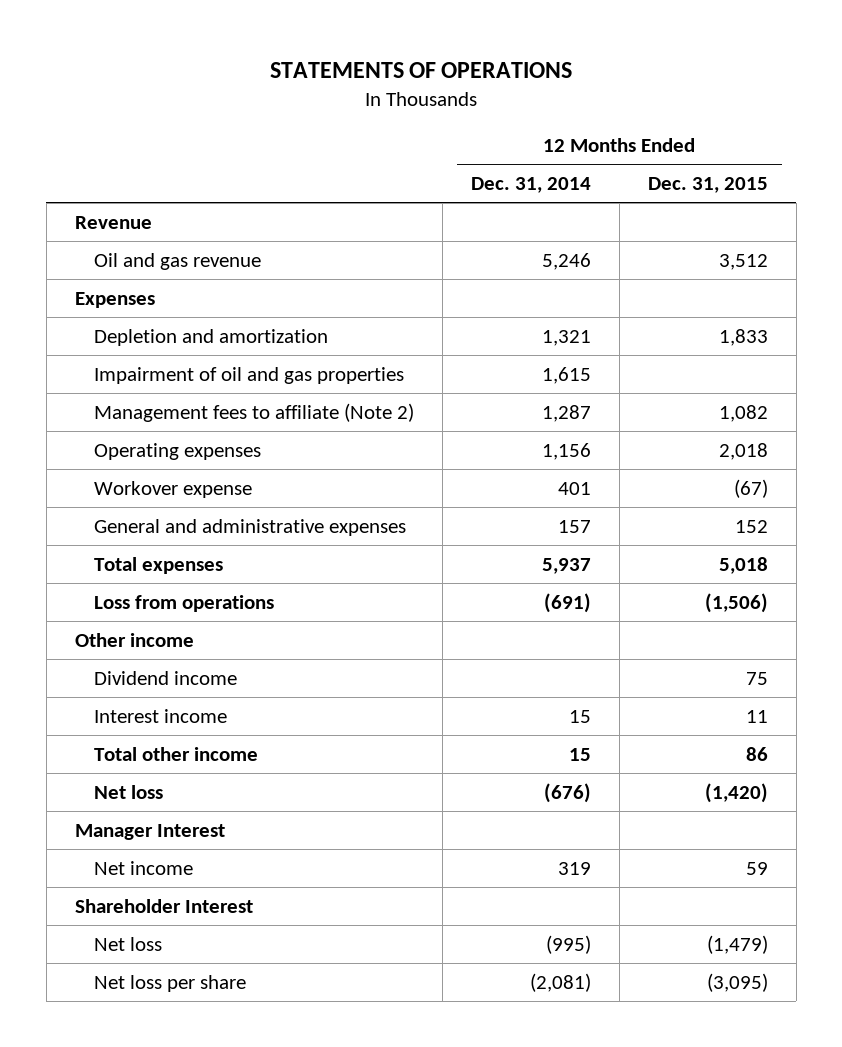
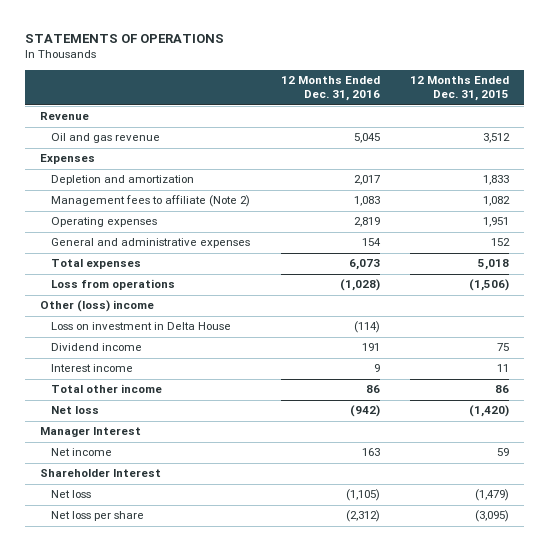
- | 12 Months Ended Dec. 31, 2014 | 12 Months Ended Dec. 31, 2015
+ | 12 Months Ended Dec. 31, 2016 | 12 Months Ended Dec. 31, 2015
- Impairment of oil and gas properties | 1,615 |
- Operating expenses | 1,156 | 2,018
- Workover expense | 401 | (67)
+ Operating expenses | 2,819 | 1,951
- Other income
+ Other (loss) income
+ Loss on investment in Delta House | (114) |

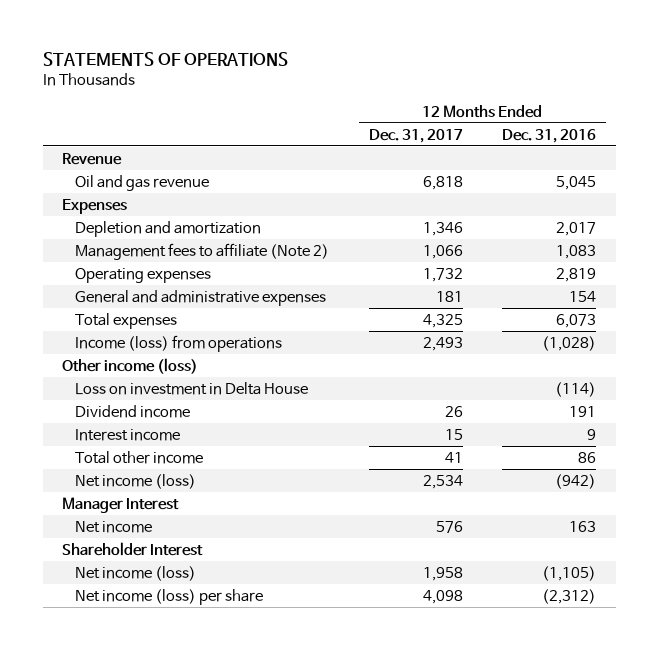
- | 12 Months Ended Dec. 31, 2016 | 12 Months Ended Dec. 31, 2015
+ | 12 Months Ended Dec. 31, 2017 | 12 Months Ended Dec. 31, 2016
- Loss from operations | (1,028) | (1,506)
- Other (loss) income
+ Income (loss) from operations | 2,493 | (1,028)
+ Other income (loss)
- Net loss | (942) | (1,420)
+ Net income (loss) | 2,534 | (942)
- Net loss | (1,105) | (1,479)
- Net loss per share | (2,312) | (3,095)
+ Net income (loss) | 1,958 | (1,105)
+ Net income (loss) per share | 4,098 | (2,312)

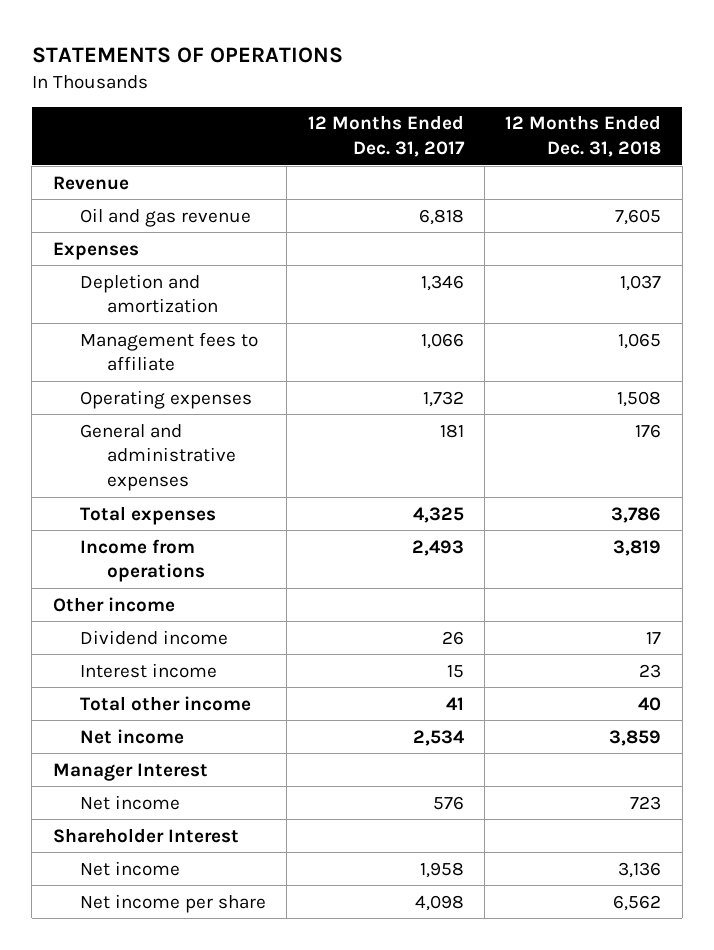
- | 12 Months Ended Dec. 31, 2017 | 12 Months Ended Dec. 31, 2016
+ | 12 Months Ended Dec. 31, 2017 | 12 Months Ended Dec. 31, 2018
- Management fees to affiliate (Note 2) | 1,066 | 1,083
+ Management fees to affiliate | 1,066 | 1,065
- Income (loss) from operations | 2,493 | (1,028)
- Other income (loss)
- Loss on investment in Delta House | | (114)
+ Income from operations | 2,493 | 3,819
+ Other income
- Net income (loss) | 2,534 | (942)
+ Net income | 2,534 | 3,859
- Net income (loss) | 1,958 | (1,105)
- Net income (loss) per share | 4,098 | (2,312)
+ Net income | 1,958 | 3,136
+ Net income per share | 4,098 | 6,562

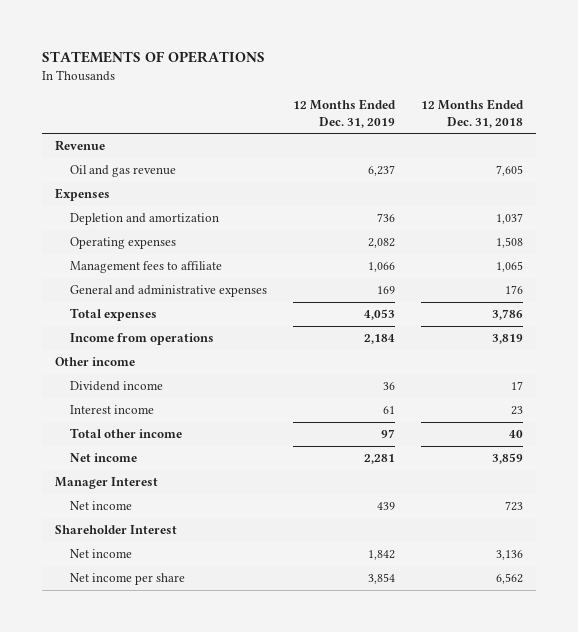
- | 12 Months Ended Dec. 31, 2017 | 12 Months Ended Dec. 31, 2018
+ | 12 Months Ended Dec. 31, 2019 | 12 Months Ended Dec. 31, 2018
moved down: Management fees to affiliate | 1,066 | 1,065

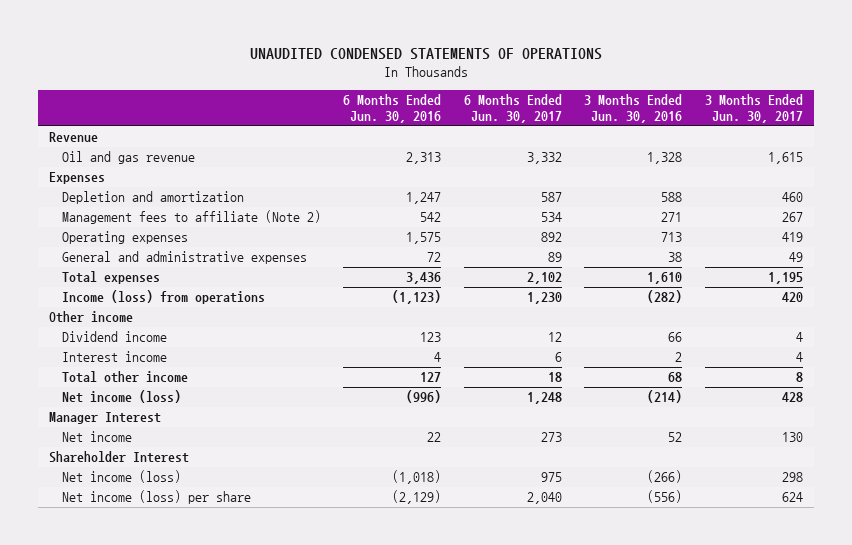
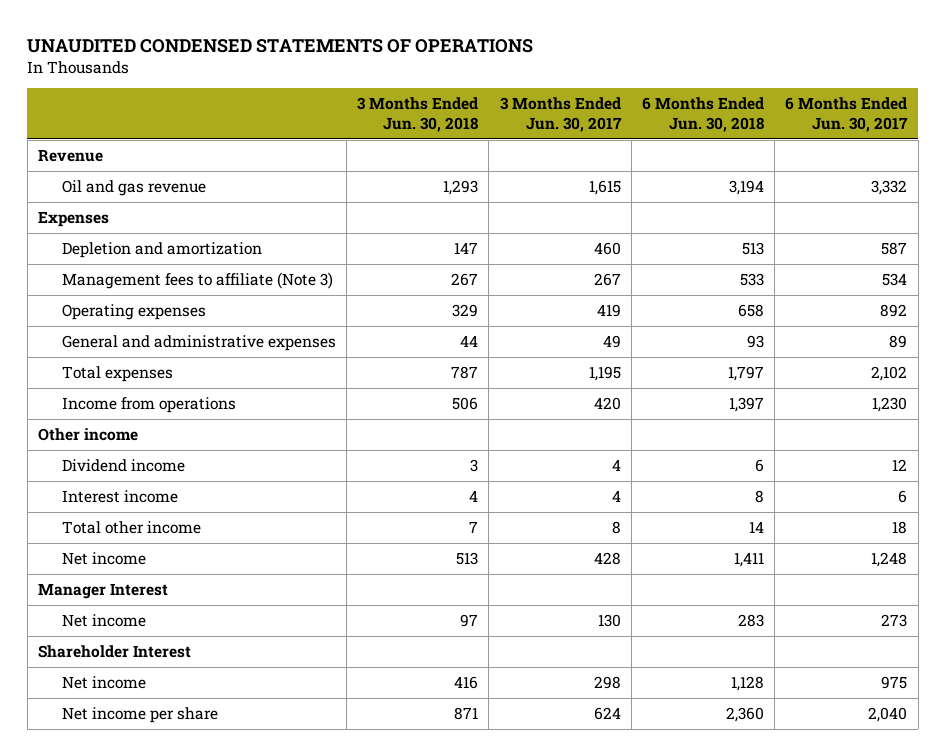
- | 6 Months Ended Jun. 30, 2016 | 6 Months Ended Jun. 30, 2017 | 3 Months Ended Jun. 30, 2016 | 3 Months Ended Jun. 30, 2017
+ | 3 Months Ended Jun. 30, 2018 | 3 Months Ended Jun. 30, 2017 | 6 Months Ended Jun. 30, 2018 | 6 Months Ended Jun. 30, 2017
- Management fees to affiliate (Note 2) | 542 | 534 | 271 | 267
+ Management fees to affiliate (Note 3) | 267 | 267 | 533 | 534
- Income (loss) from operations | (1,123) | 1,230 | (282) | 420
+ Income from operations | 506 | 420 | 1,397 | 1,230
- Net income (loss) | (996) | 1,248 | (214) | 428
+ Net income | 513 | 428 | 1,411 | 1,248
- Net income (loss) | (1,018) | 975 | (266) | 298
- Net income (loss) per share | (2,129) | 2,040 | (556) | 624
+ Net income | 416 | 298 | 1,128 | 975
+ Net income per share | 871 | 624 | 2,360 | 2,040

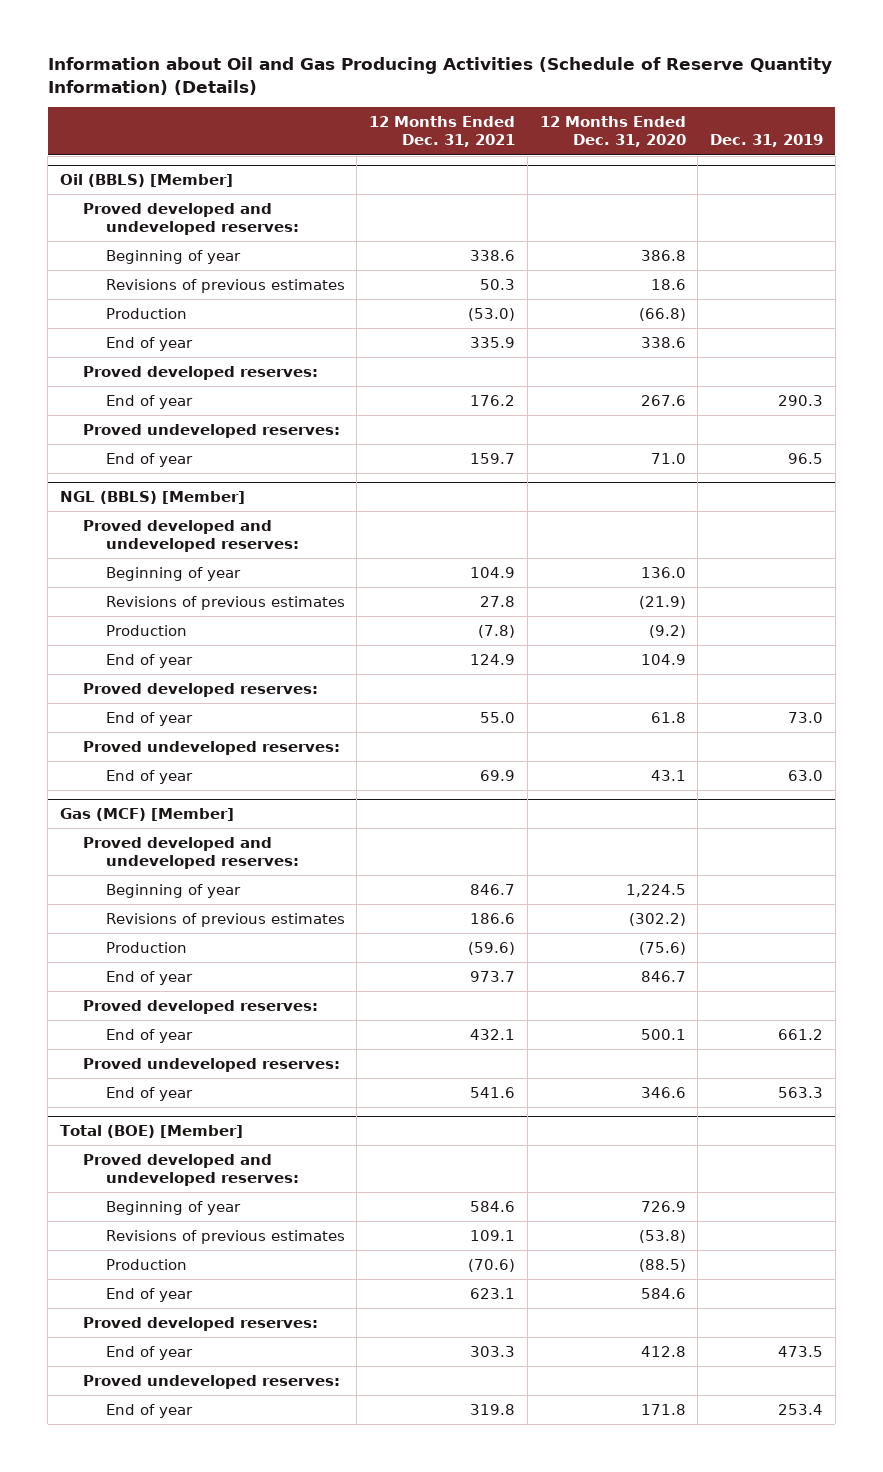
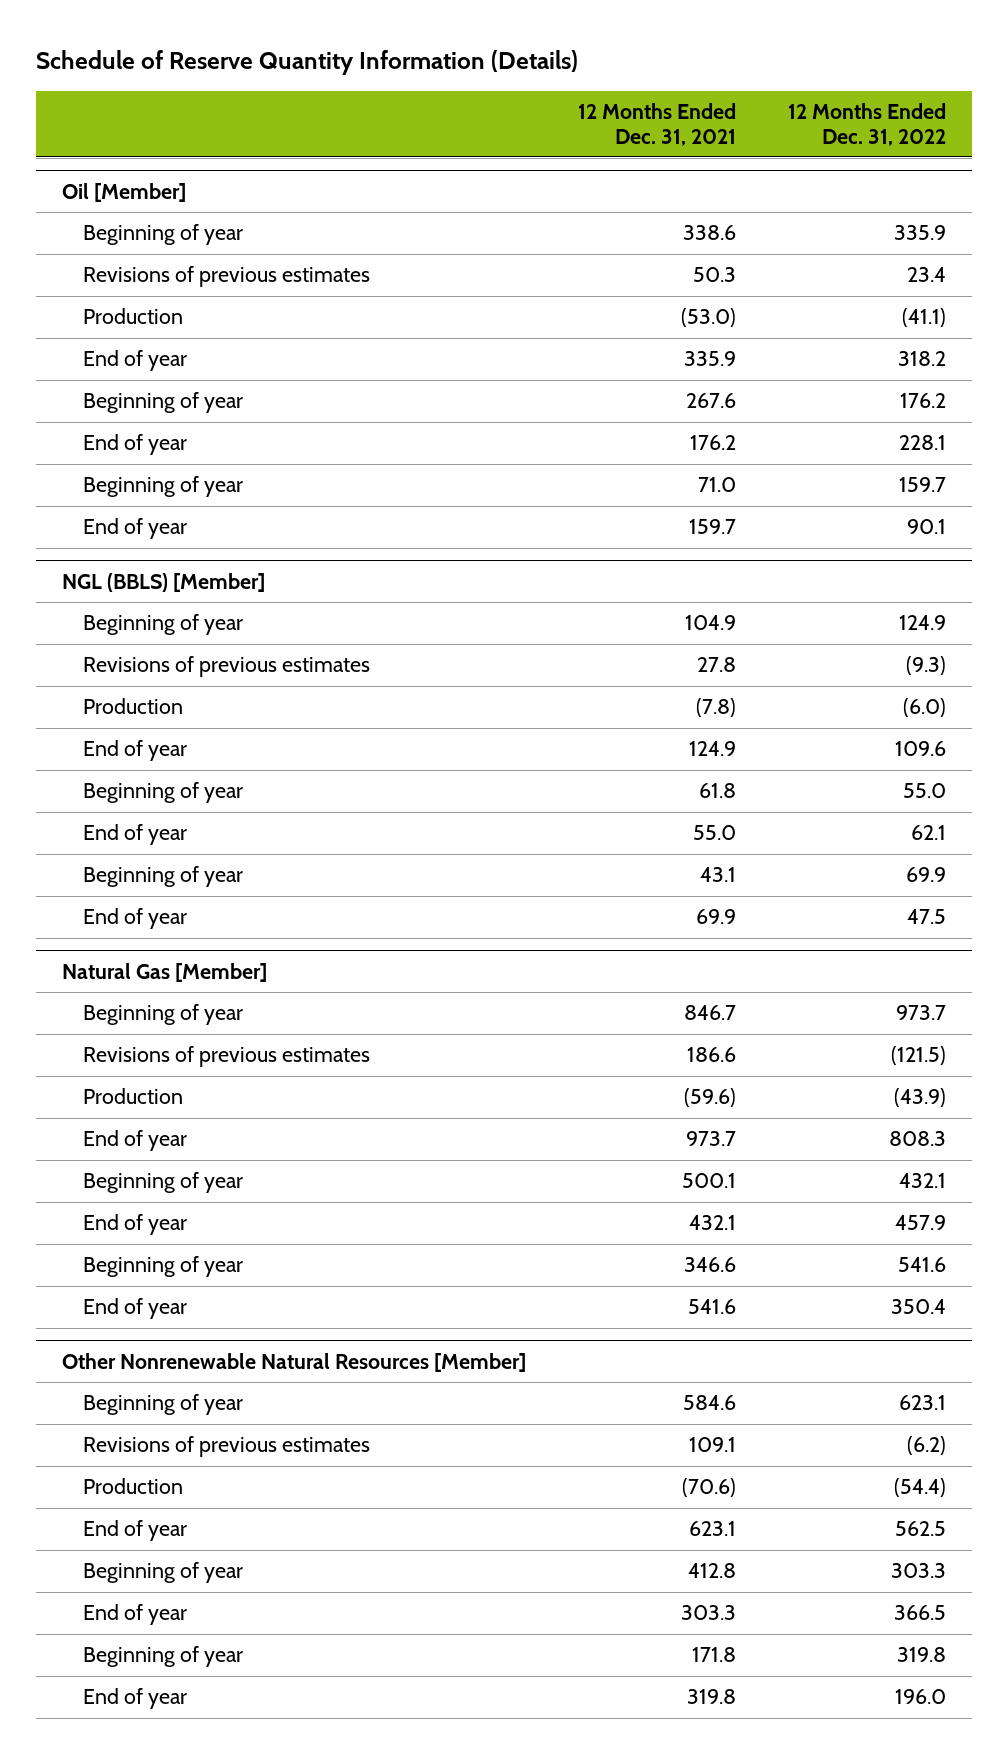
- Information about Oil and Gas Producing Activities (Schedule of Reserve Quantity Information) (Details)
+ Schedule of Reserve Quantity Information (Details)
- | 12 Months Ended Dec. 31, 2021 | 12 Months Ended Dec. 31, 2020 | Dec. 31, 2019
+ | 12 Months Ended Dec. 31, 2021 | 12 Months Ended Dec. 31, 2022
- Oil (BBLS) [Member]
- Proved developed and undeveloped reserves:
+ Oil [Member]
- Proved developed reserves:
+ Beginning of year | 267.6 | 176.2
- Proved undeveloped reserves:
+ Beginning of year | 71.0 | 159.7
@ NGL (BBLS) [Member]
- Proved developed and undeveloped reserves:
- Proved developed reserves:
+ Beginning of year | 61.8 | 55.0
- Proved undeveloped reserves:
+ Beginning of year | 43.1 | 69.9
- Gas (MCF) [Member]
- Proved developed and undeveloped reserves:
+ Natural Gas [Member]
- Proved developed reserves:
+ Beginning of year | 500.1 | 432.1
- Proved undeveloped reserves:
+ Beginning of year | 346.6 | 541.6
- Total (BOE) [Member]
- Proved developed and undeveloped reserves:
+ Other Nonrenewable Natural Resources [Member]
- Proved developed reserves:
+ Beginning of year | 412.8 | 303.3
- Proved undeveloped reserves:
+ Beginning of year | 171.8 | 319.8

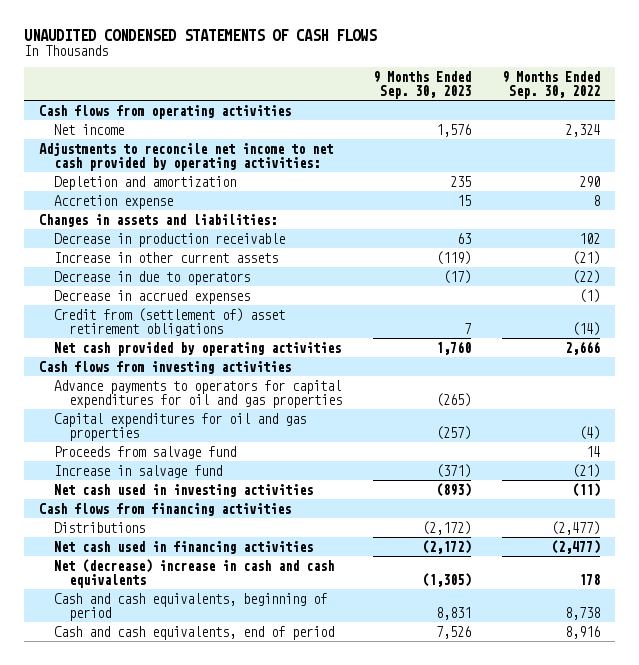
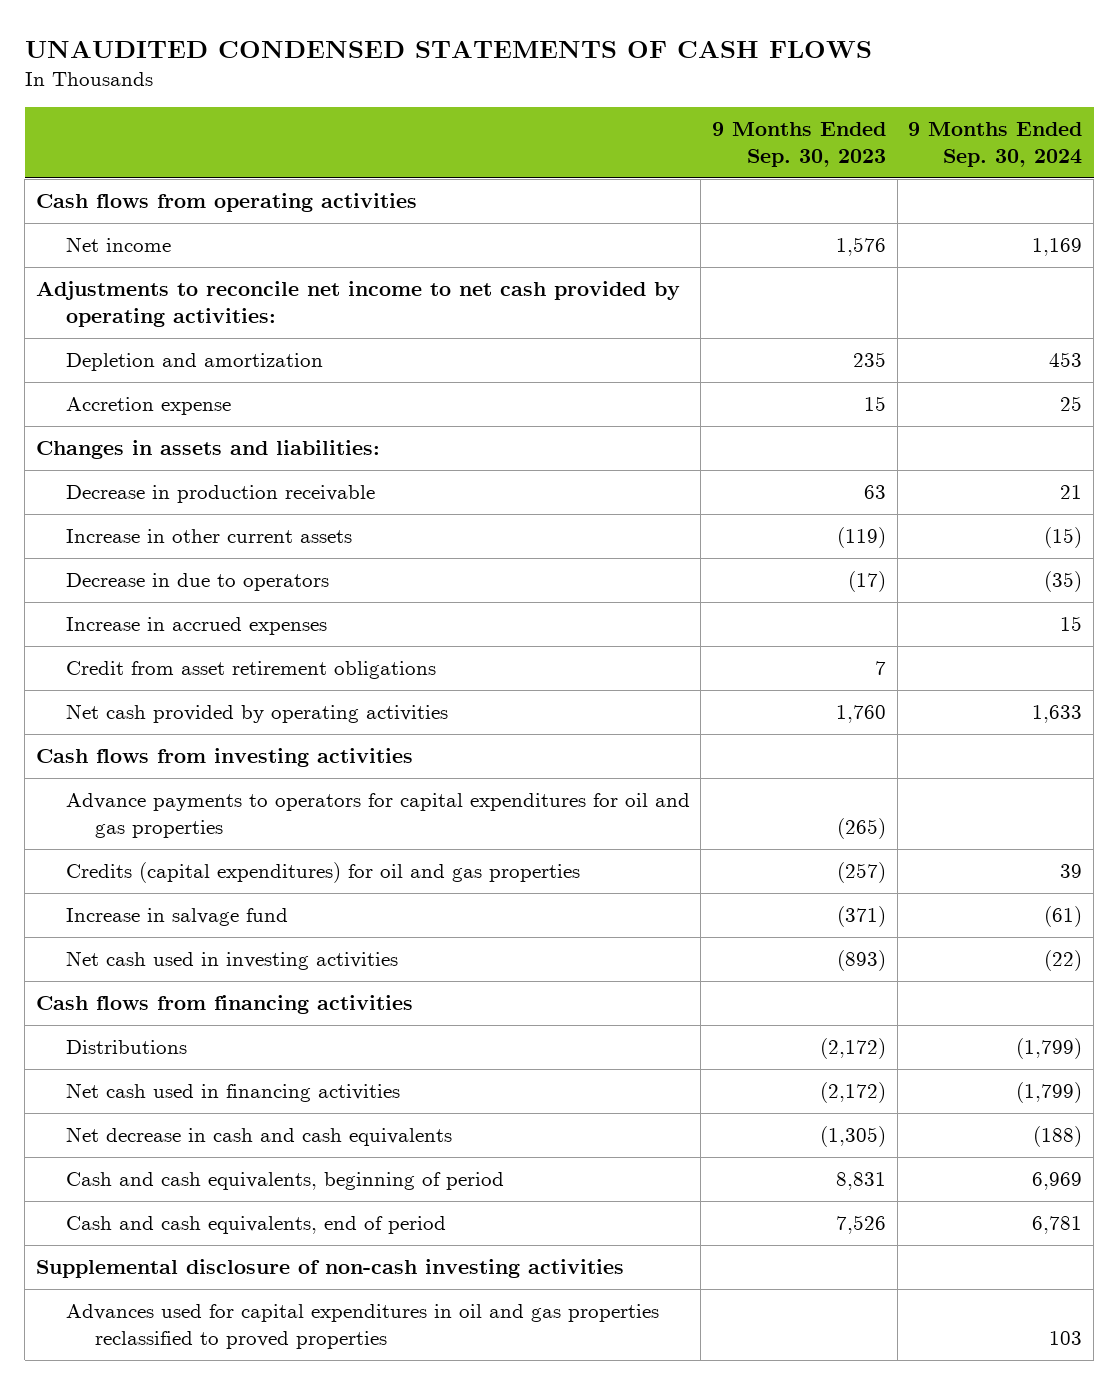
- | 9 Months Ended Sep. 30, 2023 | 9 Months Ended Sep. 30, 2022
+ | 9 Months Ended Sep. 30, 2023 | 9 Months Ended Sep. 30, 2024
- Decrease in accrued expenses | | (1)
- Credit from (settlement of) asset retirement obligations | 7 | (14)
+ Increase in accrued expenses | | 15
+ Credit from asset retirement obligations | 7 |
- Capital expenditures for oil and gas properties | (257) | (4)
- Proceeds from salvage fund | | 14
+ Credits (capital expenditures) for oil and gas properties | (257) | 39
- Net (decrease) increase in cash and cash equivalents | (1,305) | 178
+ Net decrease in cash and cash equivalents | (1,305) | (188)
+ Supplemental disclosure of non-cash investing activities
+ Advances used for capital expenditures in oil and gas properties reclassified to proved properties | | 103

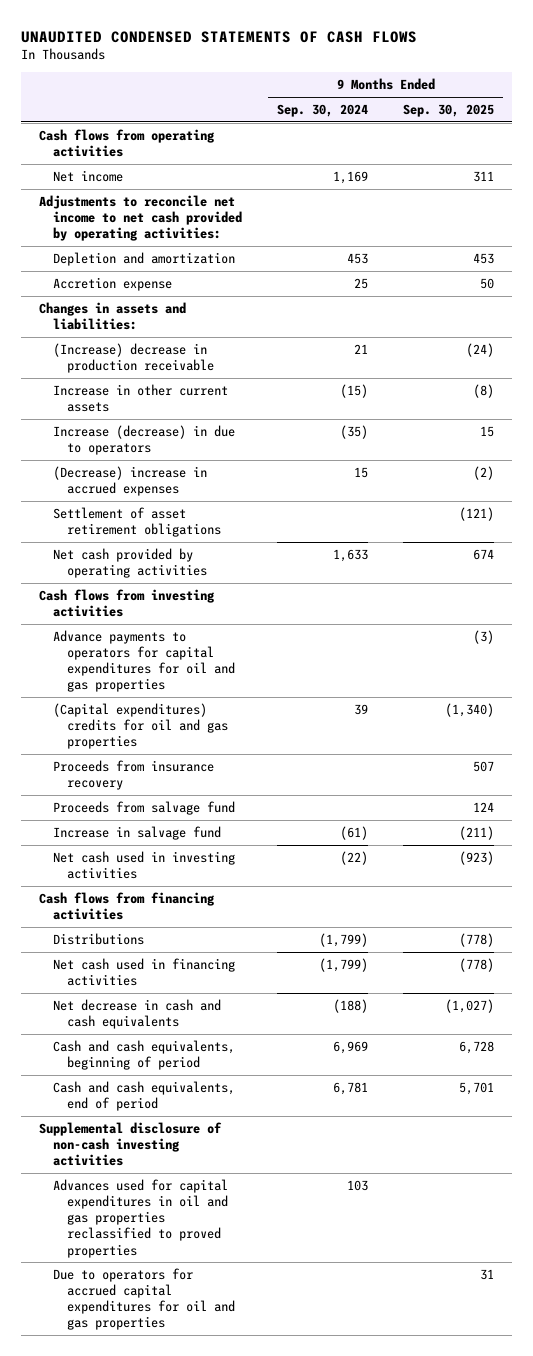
- | 9 Months Ended Sep. 30, 2023 | 9 Months Ended Sep. 30, 2024
+ | 9 Months Ended Sep. 30, 2024 | 9 Months Ended Sep. 30, 2025
- Decrease in production receivable | 63 | 21
+ (Increase) decrease in production receivable | 21 | (24)
- Decrease in due to operators | (17) | (35)
- Increase in accrued expenses | | 15
- Credit from asset retirement obligations | 7 |
+ Increase (decrease) in due to operators | (35) | 15
+ (Decrease) increase in accrued expenses | 15 | (2)
+ Settlement of asset retirement obligations | | (121)
- Credits (capital expenditures) for oil and gas properties | (257) | 39
+ (Capital expenditures) credits for oil and gas properties | 39 | (1,340)
+ Proceeds from insurance recovery | | 507
+ Proceeds from salvage fund | | 124
+ Due to operators for accrued capital expenditures for oil and gas properties | | 31

